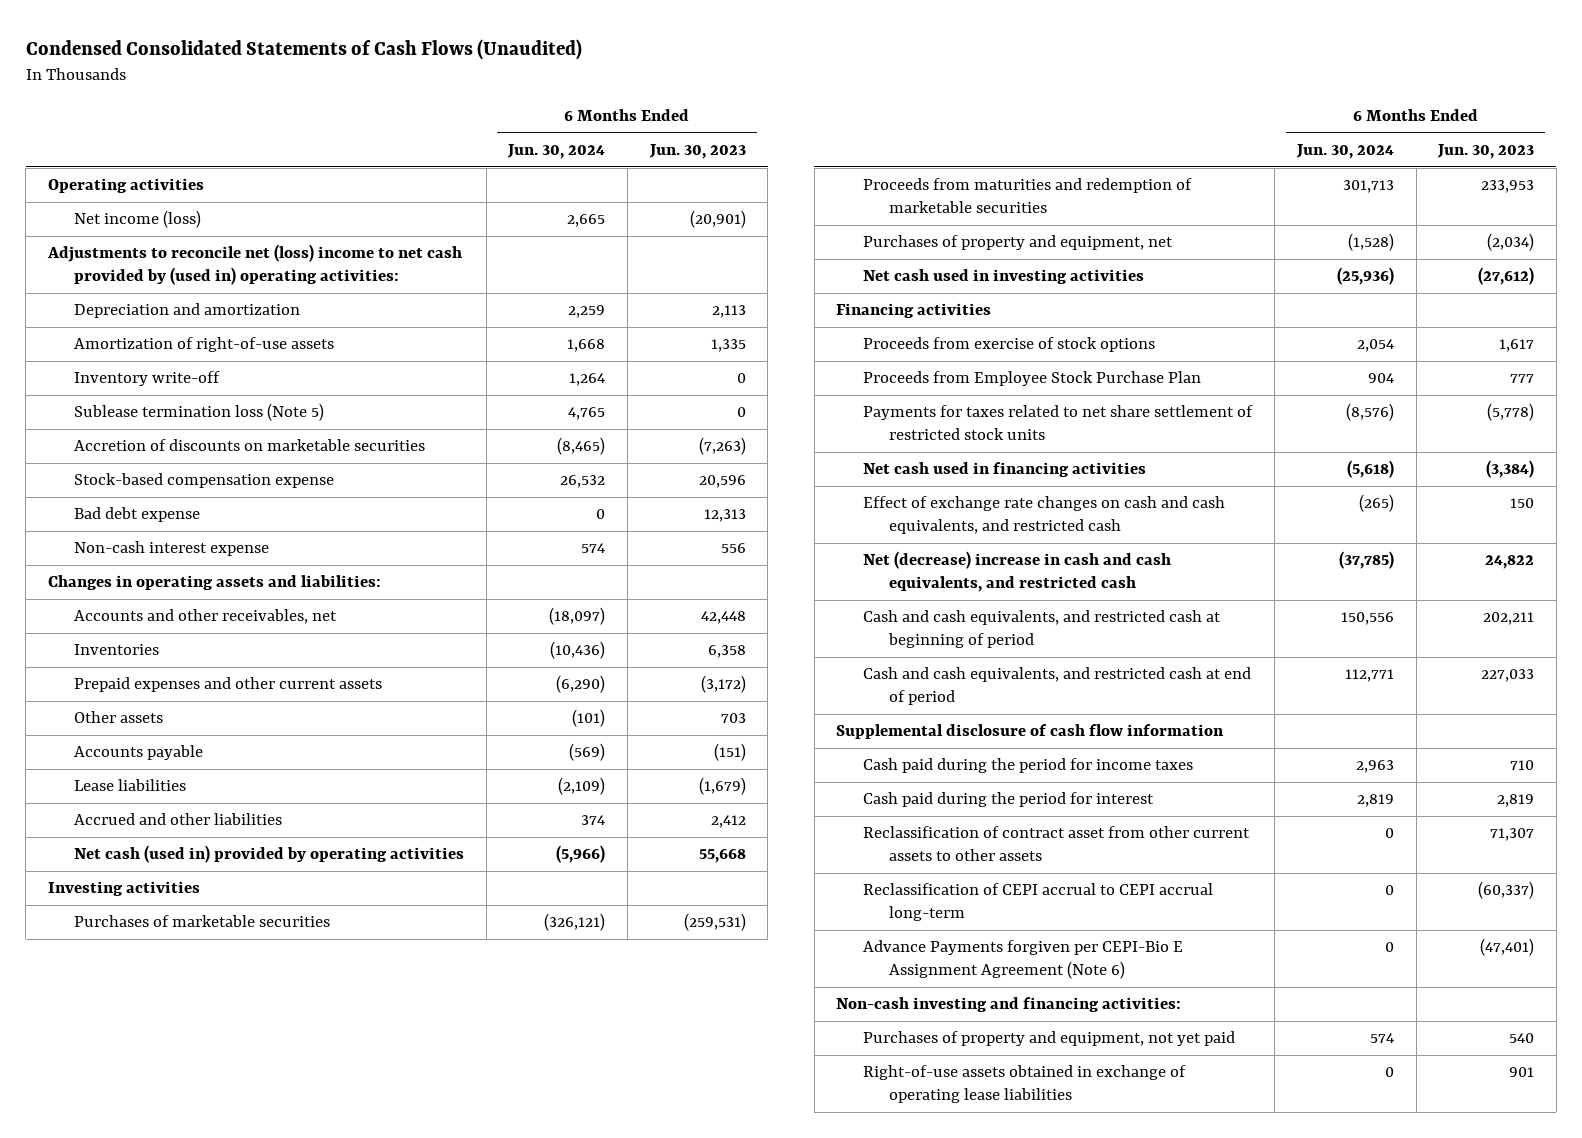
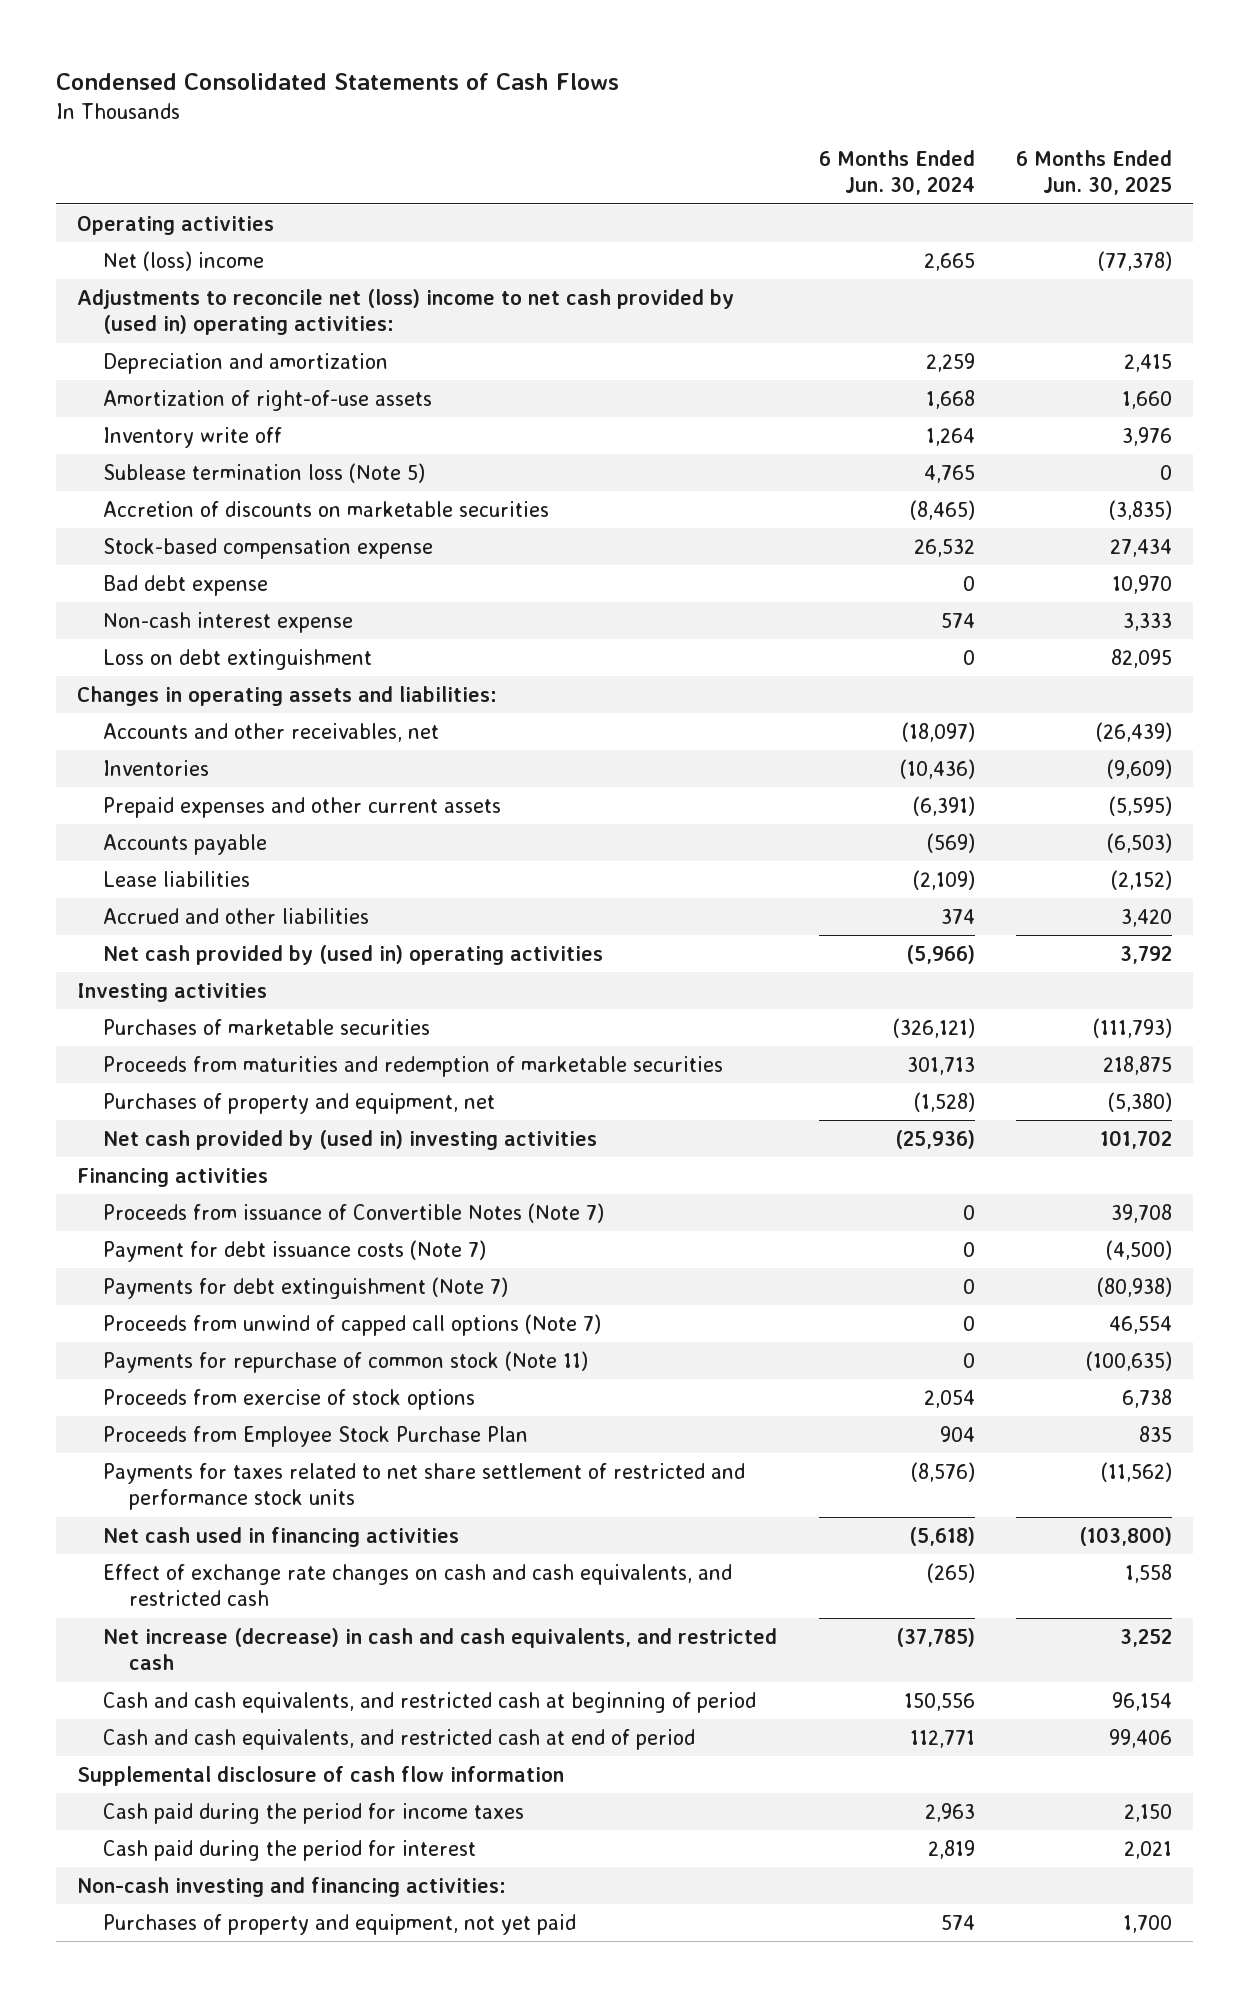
- Condensed Consolidated Statements of Cash Flows (Unaudited)
+ Condensed Consolidated Statements of Cash Flows
- | 6 Months Ended Jun. 30, 2024 | 6 Months Ended Jun. 30, 2023
+ | 6 Months Ended Jun. 30, 2024 | 6 Months Ended Jun. 30, 2025
- Net income (loss) | 2,665 | (20,901)
+ Net (loss) income | 2,665 | (77,378)
- Inventory write-off | 1,264 | 0
+ Inventory write off | 1,264 | 3,976
+ Loss on debt extinguishment | 0 | 82,095
- Prepaid expenses and other current assets | (6,290) | (3,172)
- Other assets | (101) | 703
+ Prepaid expenses and other current assets | (6,391) | (5,595)
- Net cash (used in) provided by operating activities | (5,966) | 55,668
+ Net cash provided by (used in) operating activities | (5,966) | 3,792
- Net cash used in investing activities | (25,936) | (27,612)
+ Net cash provided by (used in) investing activities | (25,936) | 101,702
+ Proceeds from issuance of Convertible Notes (Note 7) | 0 | 39,708
+ Payment for debt issuance costs (Note 7) | 0 | (4,500)
+ Payments for debt extinguishment (Note 7) | 0 | (80,938)
+ Proceeds from unwind of capped call options (Note 7) | 0 | 46,554
+ Payments for repurchase of common stock (Note 11) | 0 | (100,635)
- Payments for taxes related to net share settlement of restricted stock units | (8,576) | (5,778)
+ Payments for taxes related to net share settlement of restricted and performance stock units | (8,576) | (11,562)
- Net (decrease) increase in cash and cash equivalents, and restricted cash | (37,785) | 24,822
+ Net increase (decrease) in cash and cash equivalents, and restricted cash | (37,785) | 3,252
- Reclassification of contract asset from other current assets to other assets | 0 | 71,307
- Reclassification of CEPI accrual to CEPI accrual long-term | 0 | (60,337)
- Advance Payments forgiven per CEPI-Bio E Assignment Agreement (Note 6) | 0 | (47,401)
- Right-of-use assets obtained in exchange of operating lease liabilities | 0 | 901

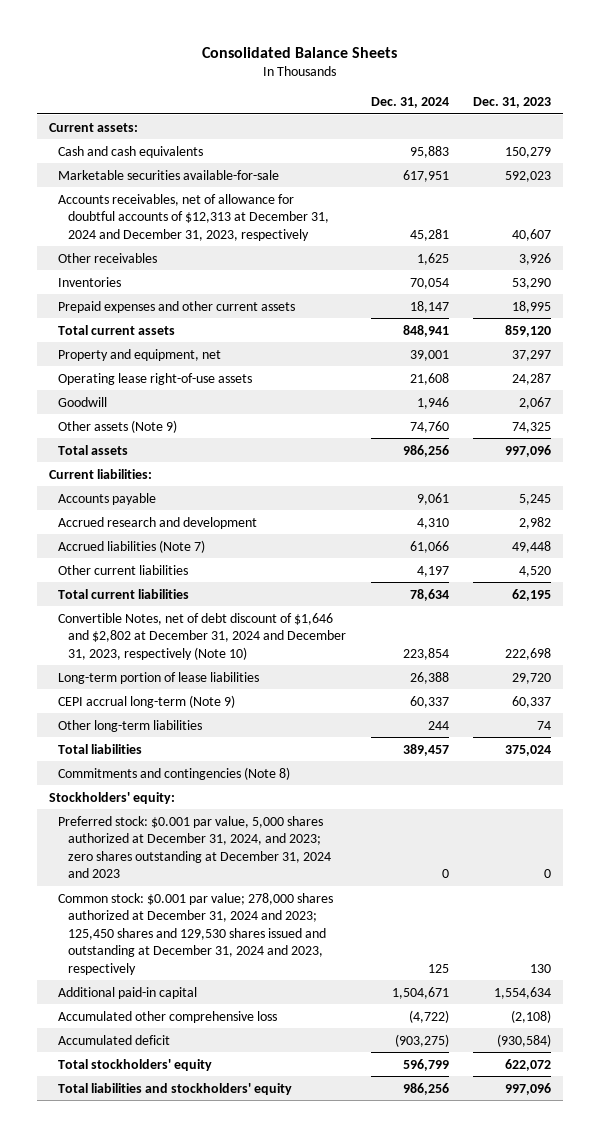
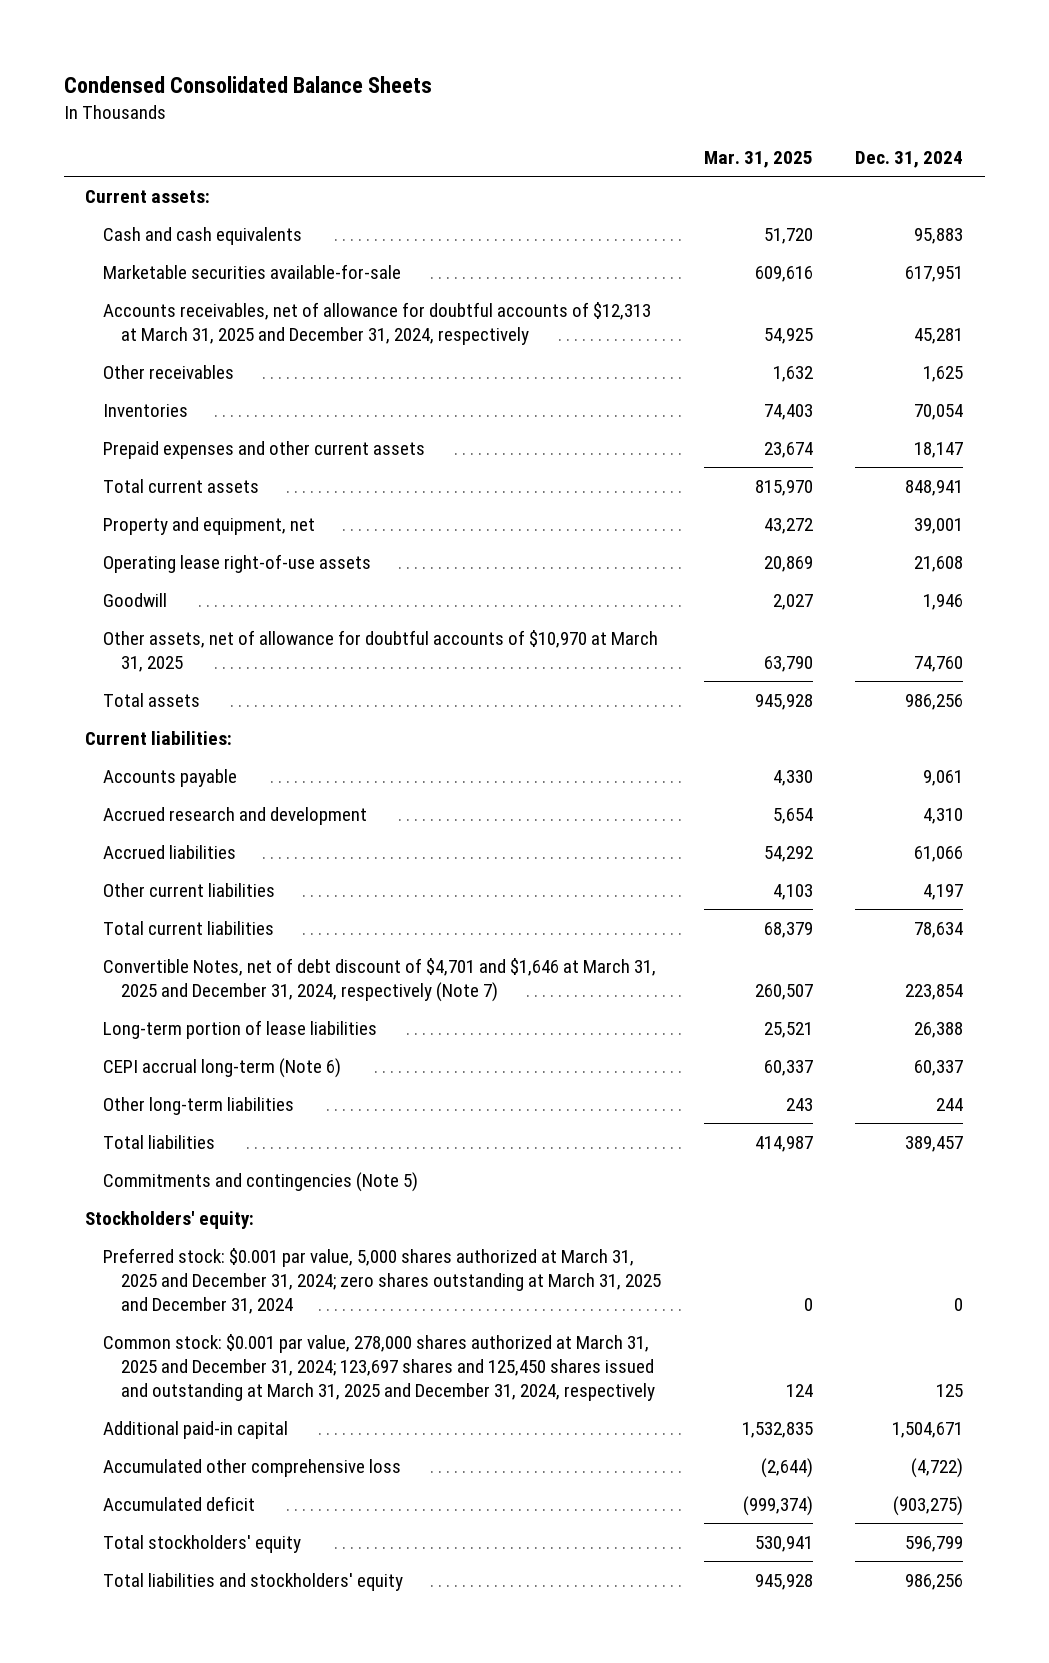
- Consolidated Balance Sheets
+ Condensed Consolidated Balance Sheets
- | Dec. 31, 2024 | Dec. 31, 2023
+ | Mar. 31, 2025 | Dec. 31, 2024
- Accounts receivables, net of allowance for doubtful accounts of $12,313 at December 31, 2024 and December 31, 2023, respectively | 45,281 | 40,607
+ Accounts receivables, net of allowance for doubtful accounts of $12,313 at March 31, 2025 and December 31, 2024, respectively | 54,925 | 45,281
- Other assets (Note 9) | 74,760 | 74,325
+ Other assets, net of allowance for doubtful accounts of $10,970 at March 31, 2025 | 63,790 | 74,760
- Accrued liabilities (Note 7) | 61,066 | 49,448
+ Accrued liabilities | 54,292 | 61,066
- Convertible Notes, net of debt discount of $1,646 and $2,802 at December 31, 2024 and December 31, 2023, respectively (Note 10) | 223,854 | 222,698
+ Convertible Notes, net of debt discount of $4,701 and $1,646 at March 31, 2025 and December 31, 2024, respectively (Note 7) | 260,507 | 223,854
- CEPI accrual long-term (Note 9) | 60,337 | 60,337
+ CEPI accrual long-term (Note 6) | 60,337 | 60,337
- Commitments and contingencies (Note 8)
+ Commitments and contingencies (Note 5)
- Preferred stock: $0.001 par value, 5,000 shares authorized at December 31, 2024, and 2023; zero shares outstanding at December 31, 2024 and 2023 | 0 | 0
- Common stock: $0.001 par value; 278,000 shares authorized at December 31, 2024 and 2023; 125,450 shares and 129,530 shares issued and outstanding at December 31, 2024 and 2023, respectively | 125 | 130
+ Preferred stock: $0.001 par value, 5,000 shares authorized at March 31, 2025 and December 31, 2024; zero shares outstanding at March 31, 2025 and December 31, 2024 | 0 | 0
+ Common stock: $0.001 par value, 278,000 shares authorized at March 31, 2025 and December 31, 2024; 123,697 shares and 125,450 shares issued and outstanding at March 31, 2025 and December 31, 2024, respectively | 124 | 125

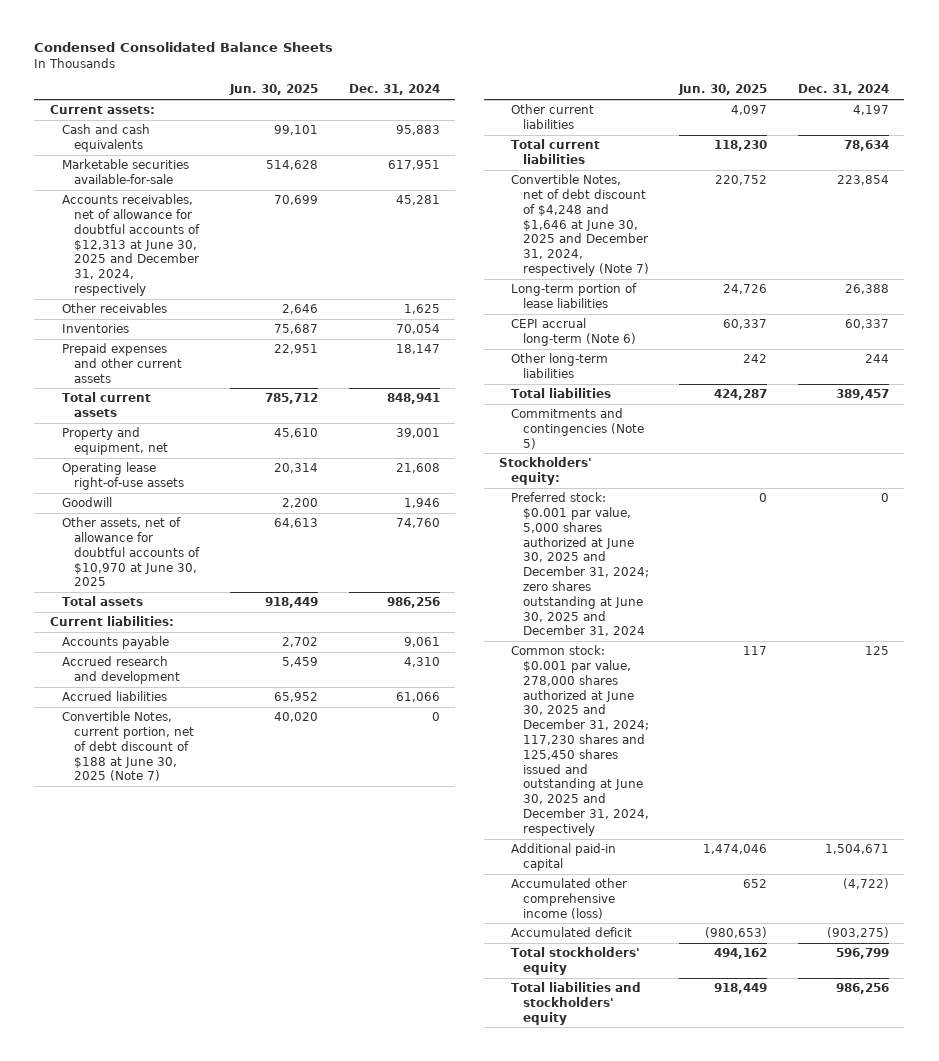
- | Mar. 31, 2025 | Dec. 31, 2024
+ | Jun. 30, 2025 | Dec. 31, 2024
- Accounts receivables, net of allowance for doubtful accounts of $12,313 at March 31, 2025 and December 31, 2024, respectively | 54,925 | 45,281
+ Accounts receivables, net of allowance for doubtful accounts of $12,313 at June 30, 2025 and December 31, 2024, respectively | 70,699 | 45,281
- Other assets, net of allowance for doubtful accounts of $10,970 at March 31, 2025 | 63,790 | 74,760
+ Other assets, net of allowance for doubtful accounts of $10,970 at June 30, 2025 | 64,613 | 74,760
+ Convertible Notes, current portion, net of debt discount of $188 at June 30, 2025 (Note 7) | 40,020 | 0
- Convertible Notes, net of debt discount of $4,701 and $1,646 at March 31, 2025 and December 31, 2024, respectively (Note 7) | 260,507 | 223,854
+ Convertible Notes, net of debt discount of $4,248 and $1,646 at June 30, 2025 and December 31, 2024, respectively (Note 7) | 220,752 | 223,854
- Preferred stock: $0.001 par value, 5,000 shares authorized at March 31, 2025 and December 31, 2024; zero shares outstanding at March 31, 2025 and December 31, 2024 | 0 | 0
- Common stock: $0.001 par value, 278,000 shares authorized at March 31, 2025 and December 31, 2024; 123,697 shares and 125,450 shares issued and outstanding at March 31, 2025 and December 31, 2024, respectively | 124 | 125
+ Preferred stock: $0.001 par value, 5,000 shares authorized at June 30, 2025 and December 31, 2024; zero shares outstanding at June 30, 2025 and December 31, 2024 | 0 | 0
+ Common stock: $0.001 par value, 278,000 shares authorized at June 30, 2025 and December 31, 2024; 117,230 shares and 125,450 shares issued and outstanding at June 30, 2025 and December 31, 2024, respectively | 117 | 125
- Accumulated other comprehensive loss | (2,644) | (4,722)
+ Accumulated other comprehensive income (loss) | 652 | (4,722)

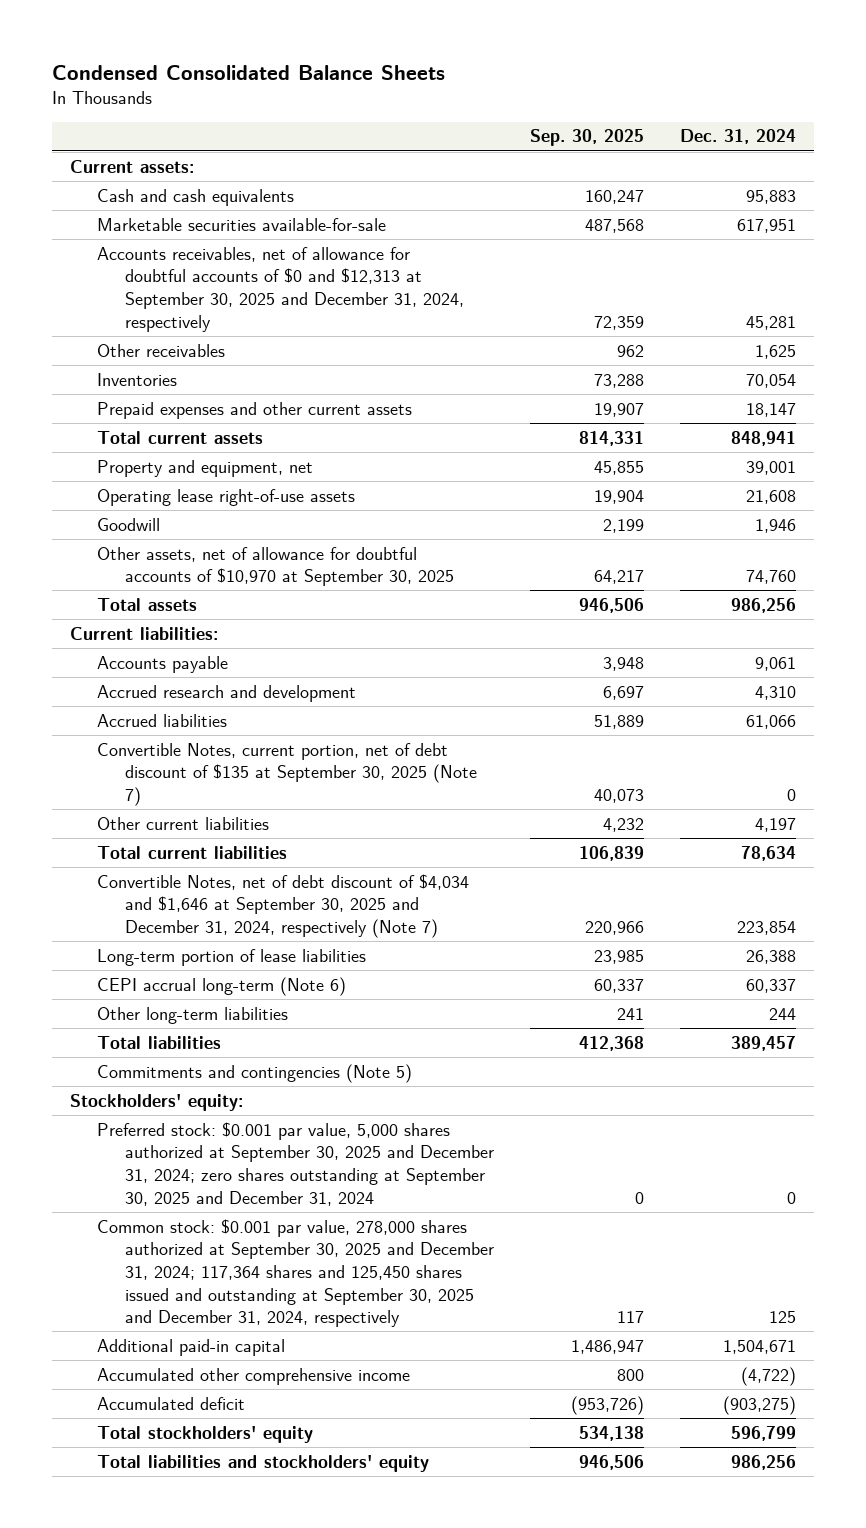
- | Jun. 30, 2025 | Dec. 31, 2024
+ | Sep. 30, 2025 | Dec. 31, 2024
- Accounts receivables, net of allowance for doubtful accounts of $12,313 at June 30, 2025 and December 31, 2024, respectively | 70,699 | 45,281
+ Accounts receivables, net of allowance for doubtful accounts of $0 and $12,313 at September 30, 2025 and December 31, 2024, respectively | 72,359 | 45,281
- Other assets, net of allowance for doubtful accounts of $10,970 at June 30, 2025 | 64,613 | 74,760
+ Other assets, net of allowance for doubtful accounts of $10,970 at September 30, 2025 | 64,217 | 74,760
- Convertible Notes, current portion, net of debt discount of $188 at June 30, 2025 (Note 7) | 40,020 | 0
+ Convertible Notes, current portion, net of debt discount of $135 at September 30, 2025 (Note 7) | 40,073 | 0
- Convertible Notes, net of debt discount of $4,248 and $1,646 at June 30, 2025 and December 31, 2024, respectively (Note 7) | 220,752 | 223,854
+ Convertible Notes, net of debt discount of $4,034 and $1,646 at September 30, 2025 and December 31, 2024, respectively (Note 7) | 220,966 | 223,854
- Preferred stock: $0.001 par value, 5,000 shares authorized at June 30, 2025 and December 31, 2024; zero shares outstanding at June 30, 2025 and December 31, 2024 | 0 | 0
- Common stock: $0.001 par value, 278,000 shares authorized at June 30, 2025 and December 31, 2024; 117,230 shares and 125,450 shares issued and outstanding at June 30, 2025 and December 31, 2024, respectively | 117 | 125
+ Preferred stock: $0.001 par value, 5,000 shares authorized at September 30, 2025 and December 31, 2024; zero shares outstanding at September 30, 2025 and December 31, 2024 | 0 | 0
+ Common stock: $0.001 par value, 278,000 shares authorized at September 30, 2025 and December 31, 2024; 117,364 shares and 125,450 shares issued and outstanding at September 30, 2025 and December 31, 2024, respectively | 117 | 125
- Accumulated other comprehensive income (loss) | 652 | (4,722)
+ Accumulated other comprehensive income | 800 | (4,722)

